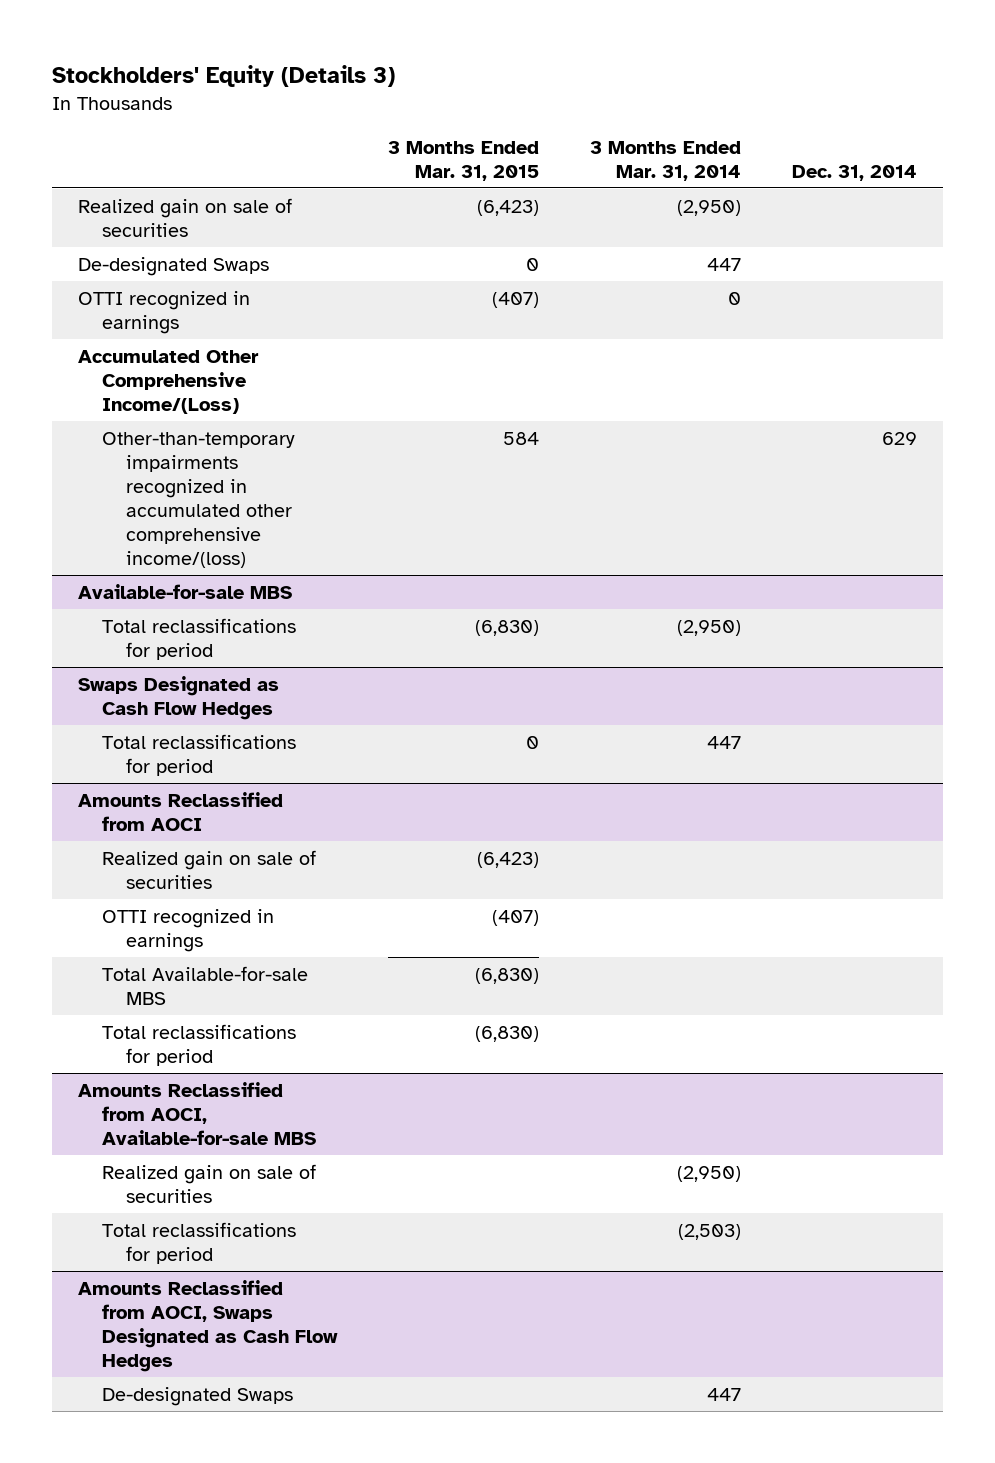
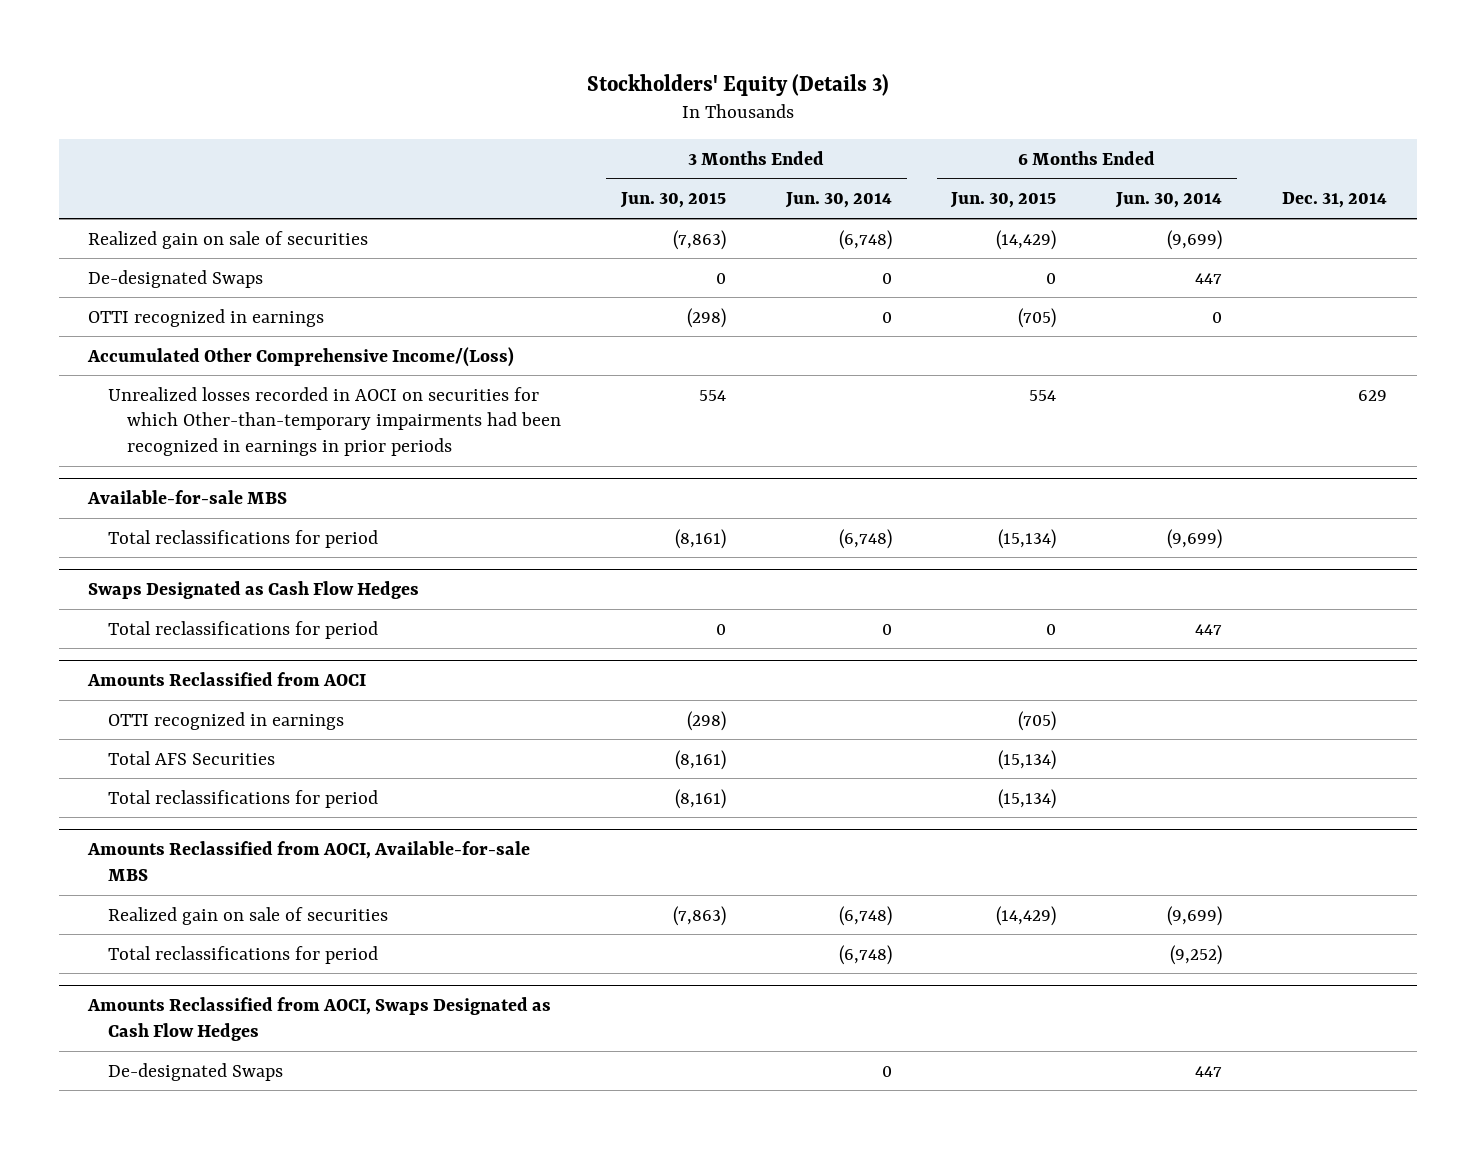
- | 3 Months Ended Mar. 31, 2015 | 3 Months Ended Mar. 31, 2014 | Dec. 31, 2014
+ | 3 Months Ended Jun. 30, 2015 | 3 Months Ended Jun. 30, 2014 | 6 Months Ended Jun. 30, 2015 | 6 Months Ended Jun. 30, 2014 | Dec. 31, 2014
- Other-than-temporary impairments recognized in accumulated other comprehensive income/(loss) | 584 | | 629
+ Unrealized losses recorded in AOCI on securities for which Other-than-temporary impairments had been recognized in earnings in prior periods | 554 | | 554 | | 629
@ Amounts Reclassified from AOCI
- Realized gain on sale of securities | (6,423) | |
- Total Available-for-sale MBS | (6,830) | |
+ Total AFS Securities | (8,161) | | (15,134) | |

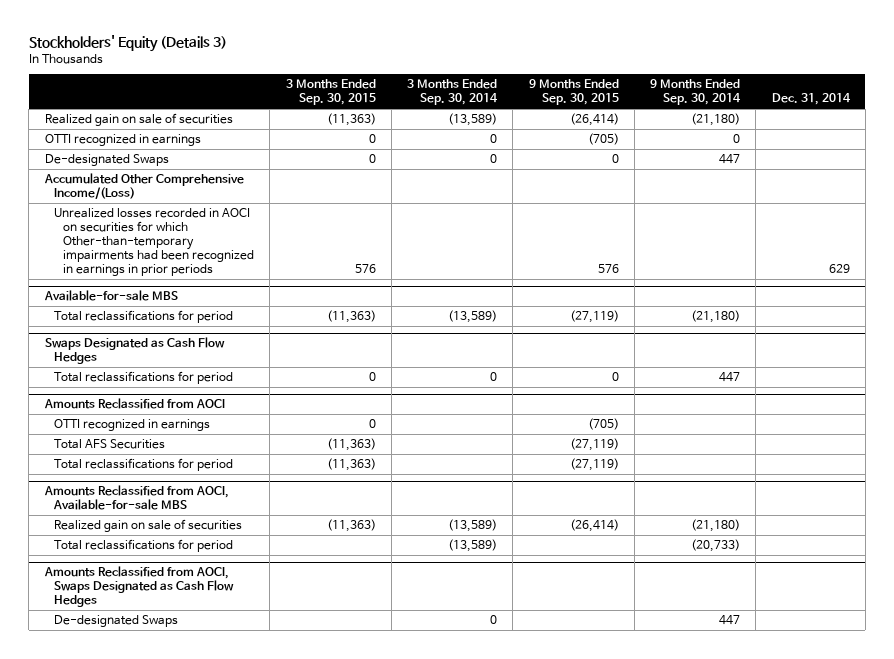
- | 3 Months Ended Jun. 30, 2015 | 3 Months Ended Jun. 30, 2014 | 6 Months Ended Jun. 30, 2015 | 6 Months Ended Jun. 30, 2014 | Dec. 31, 2014
+ | 3 Months Ended Sep. 30, 2015 | 3 Months Ended Sep. 30, 2014 | 9 Months Ended Sep. 30, 2015 | 9 Months Ended Sep. 30, 2014 | Dec. 31, 2014
moved down: De-designated Swaps | 0 | 0 | 0 | 447 |

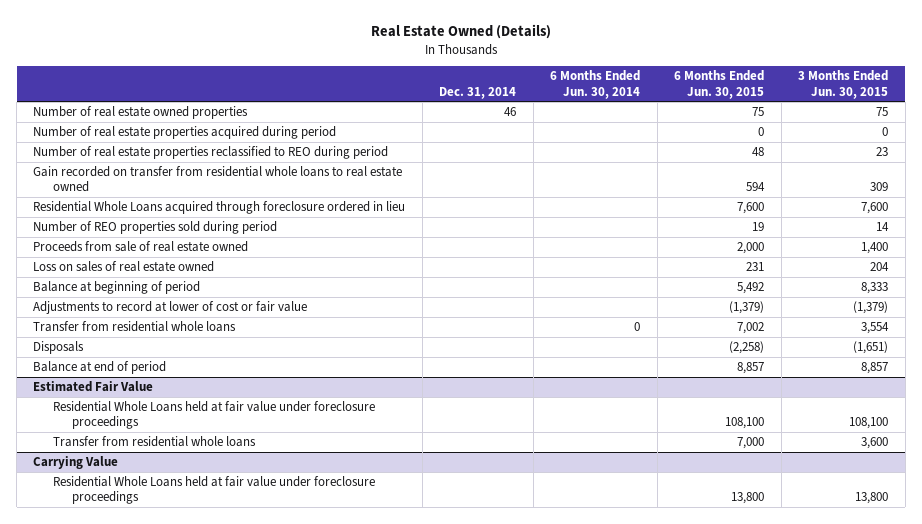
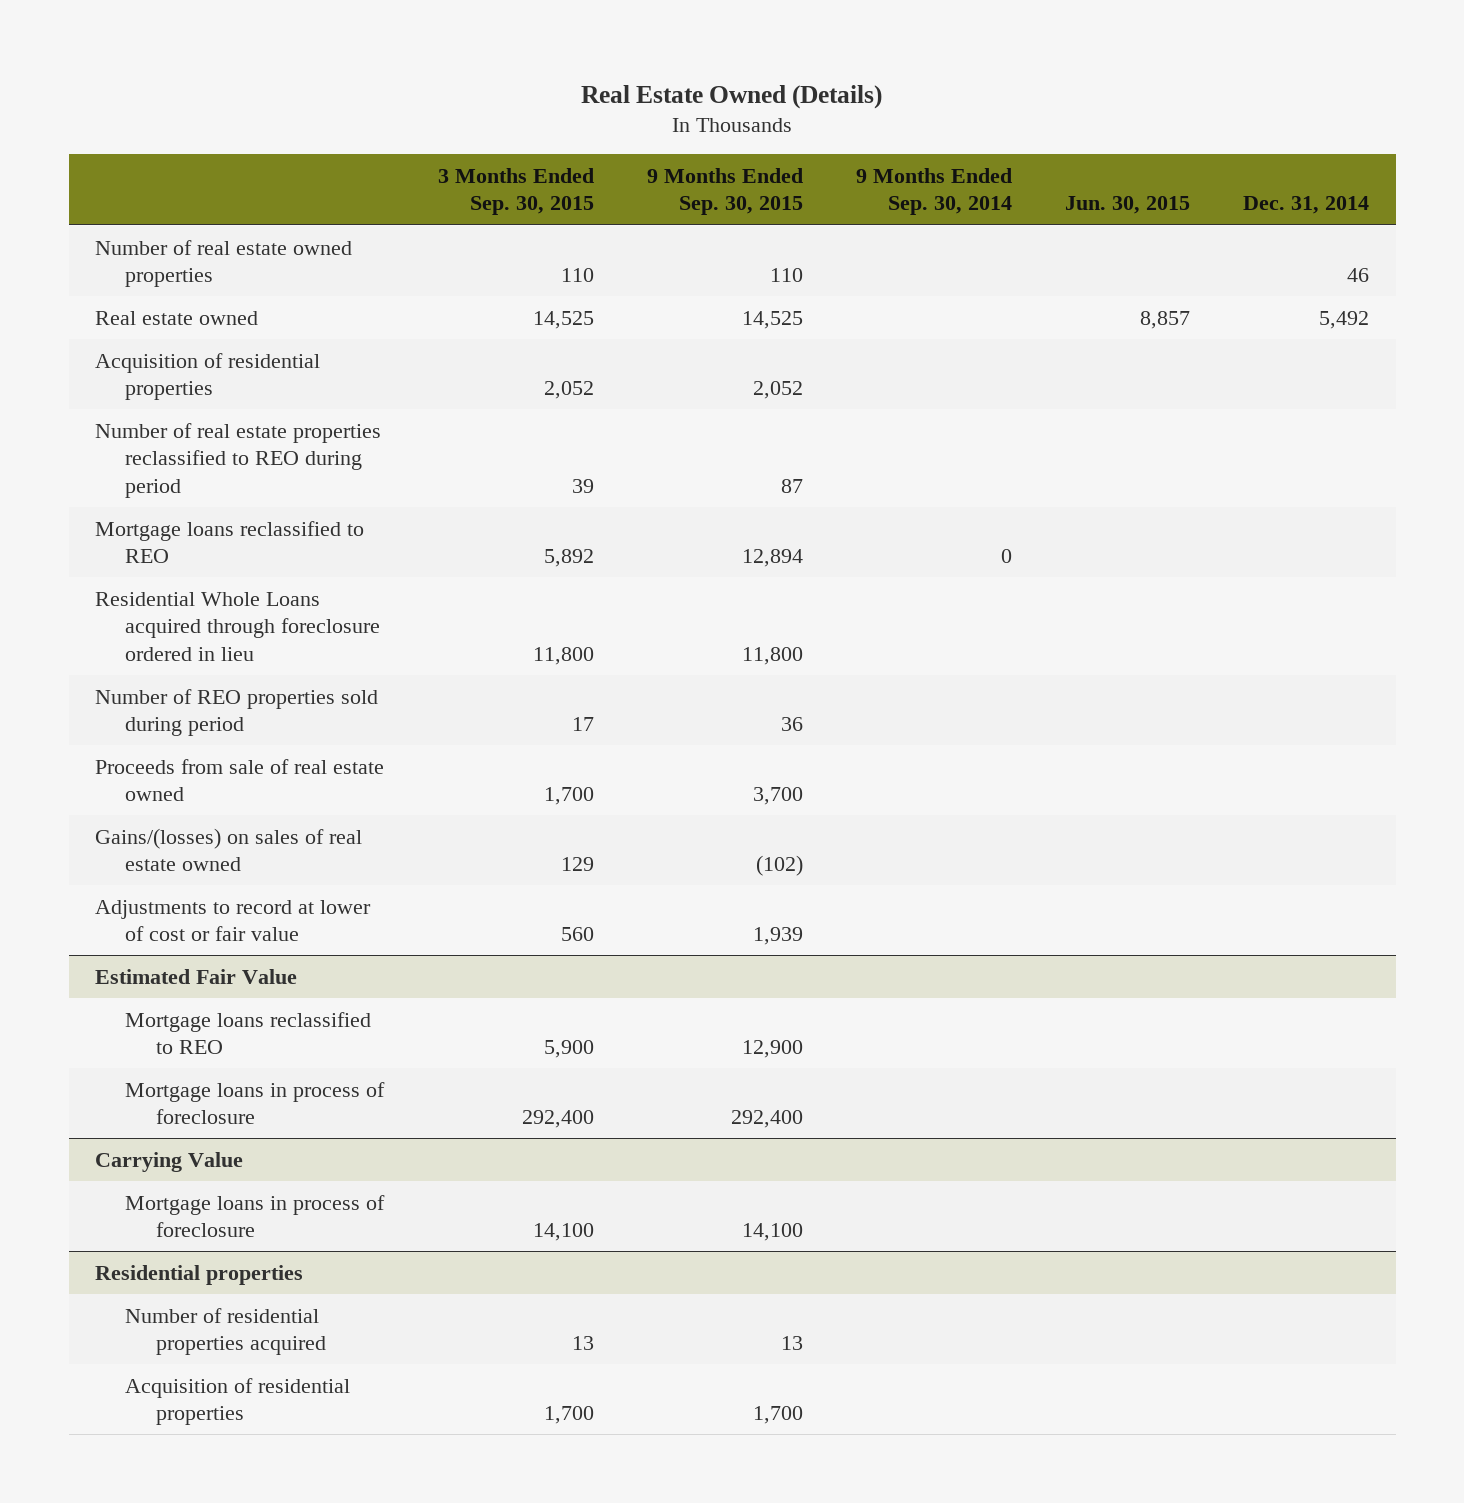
- | Dec. 31, 2014 | 6 Months Ended Jun. 30, 2014 | 6 Months Ended Jun. 30, 2015 | 3 Months Ended Jun. 30, 2015
+ | 3 Months Ended Sep. 30, 2015 | 9 Months Ended Sep. 30, 2015 | 9 Months Ended Sep. 30, 2014 | Jun. 30, 2015 | Dec. 31, 2014
- Number of real estate properties acquired during period | | | 0 | 0
+ Real estate owned | 14,525 | 14,525 | | 8,857 | 5,492
+ Acquisition of residential properties | 2,052 | 2,052 | | |
- Gain recorded on transfer from residential whole loans to real estate owned | | | 594 | 309
+ Mortgage loans reclassified to REO | 5,892 | 12,894 | 0 | |
- Loss on sales of real estate owned | | | 231 | 204
- Balance at beginning of period | | | 5,492 | 8,333
+ Gains/(losses) on sales of real estate owned | 129 | (102) | | |
- Transfer from residential whole loans | | 0 | 7,002 | 3,554
- Disposals | | | (2,258) | (1,651)
- Balance at end of period | | | 8,857 | 8,857
@ Estimated Fair Value
- Residential Whole Loans held at fair value under foreclosure proceedings | | | 108,100 | 108,100
- Transfer from residential whole loans | | | 7,000 | 3,600
+ Mortgage loans reclassified to REO | 5,900 | 12,900 | | |
+ Mortgage loans in process of foreclosure | 292,400 | 292,400 | | |
@ Carrying Value
- Residential Whole Loans held at fair value under foreclosure proceedings | | | 13,800 | 13,800
+ Mortgage loans in process of foreclosure | 14,100 | 14,100 | | |
+ Residential properties
+ Number of residential properties acquired | 13 | 13 | | |
+ Acquisition of residential properties | 1,700 | 1,700 | | |

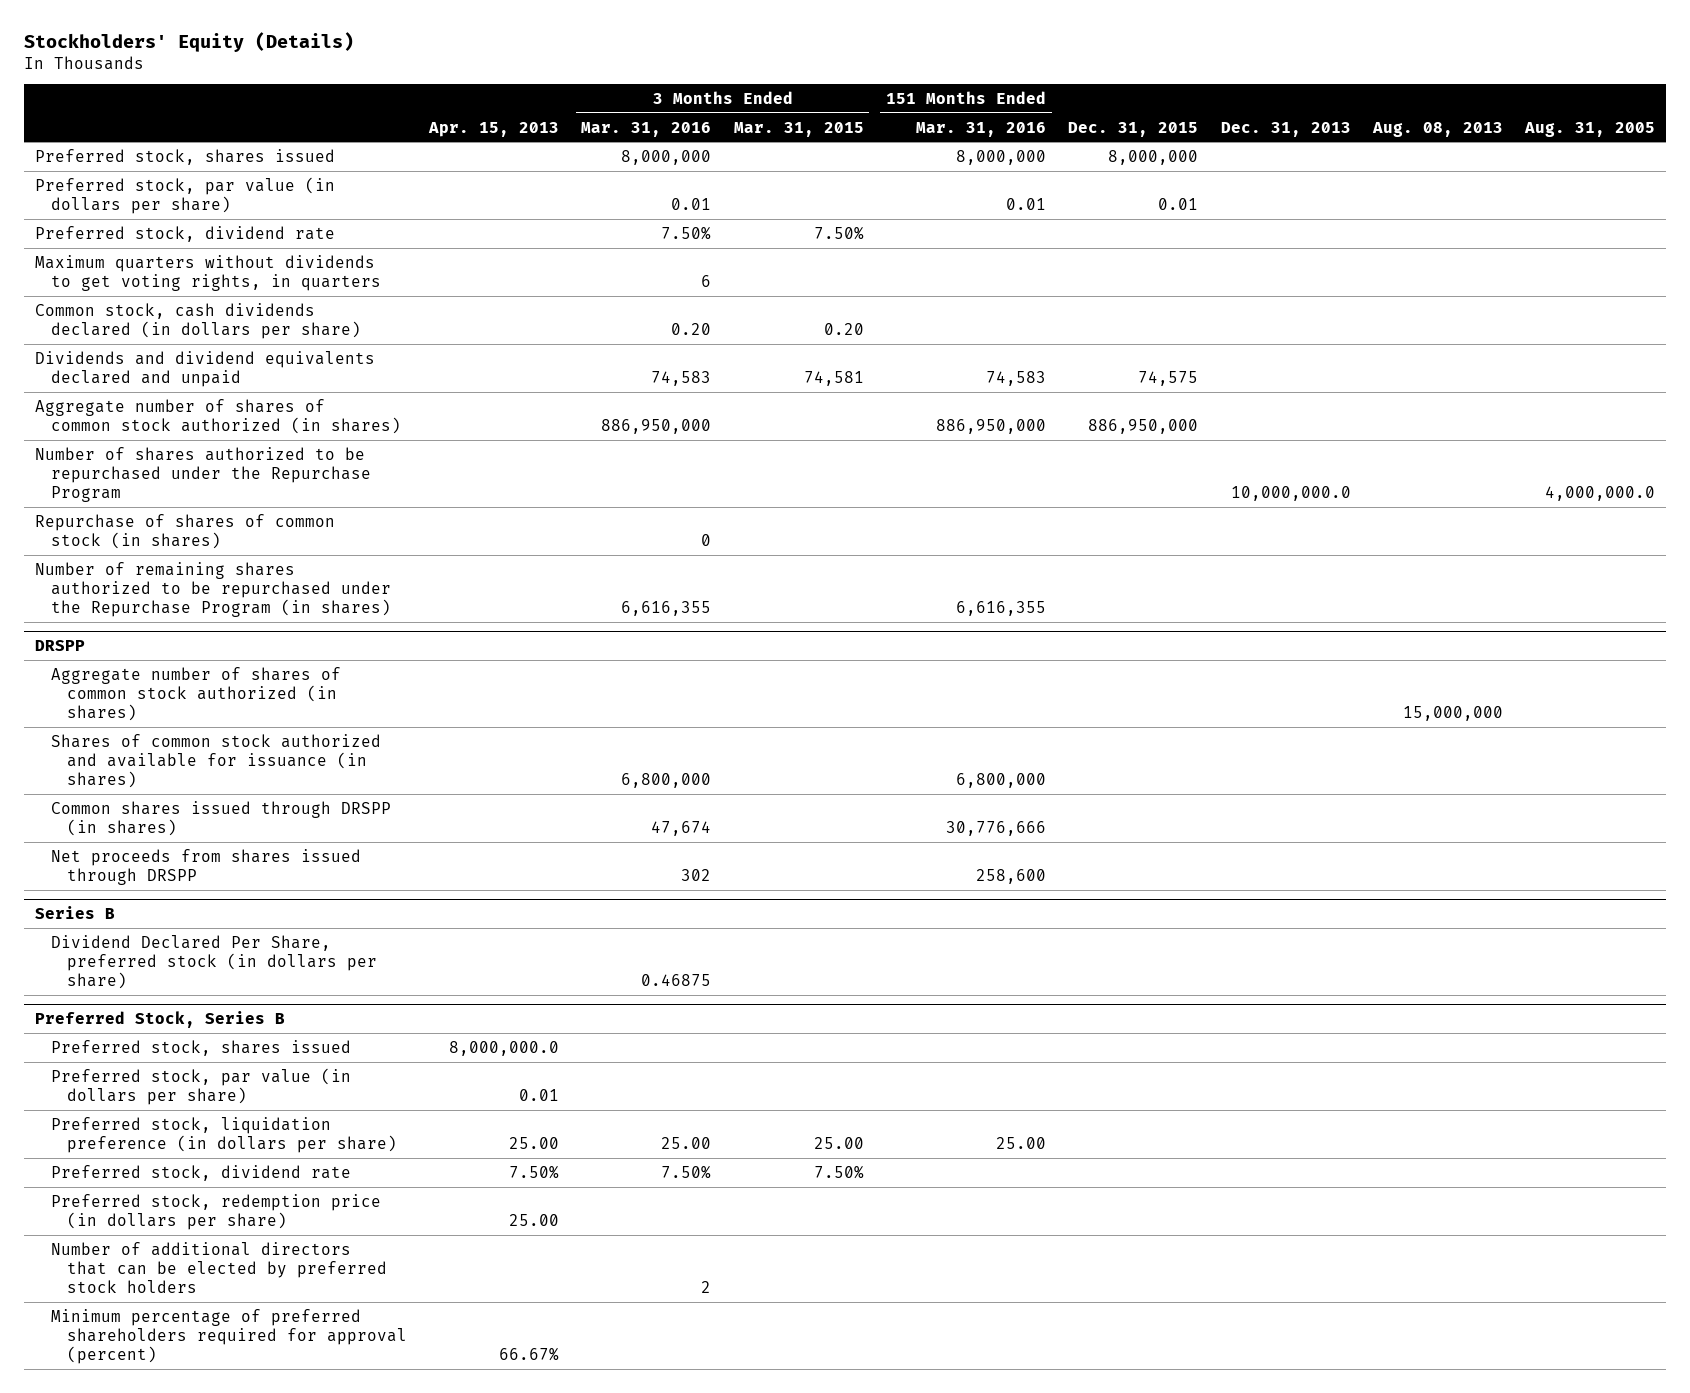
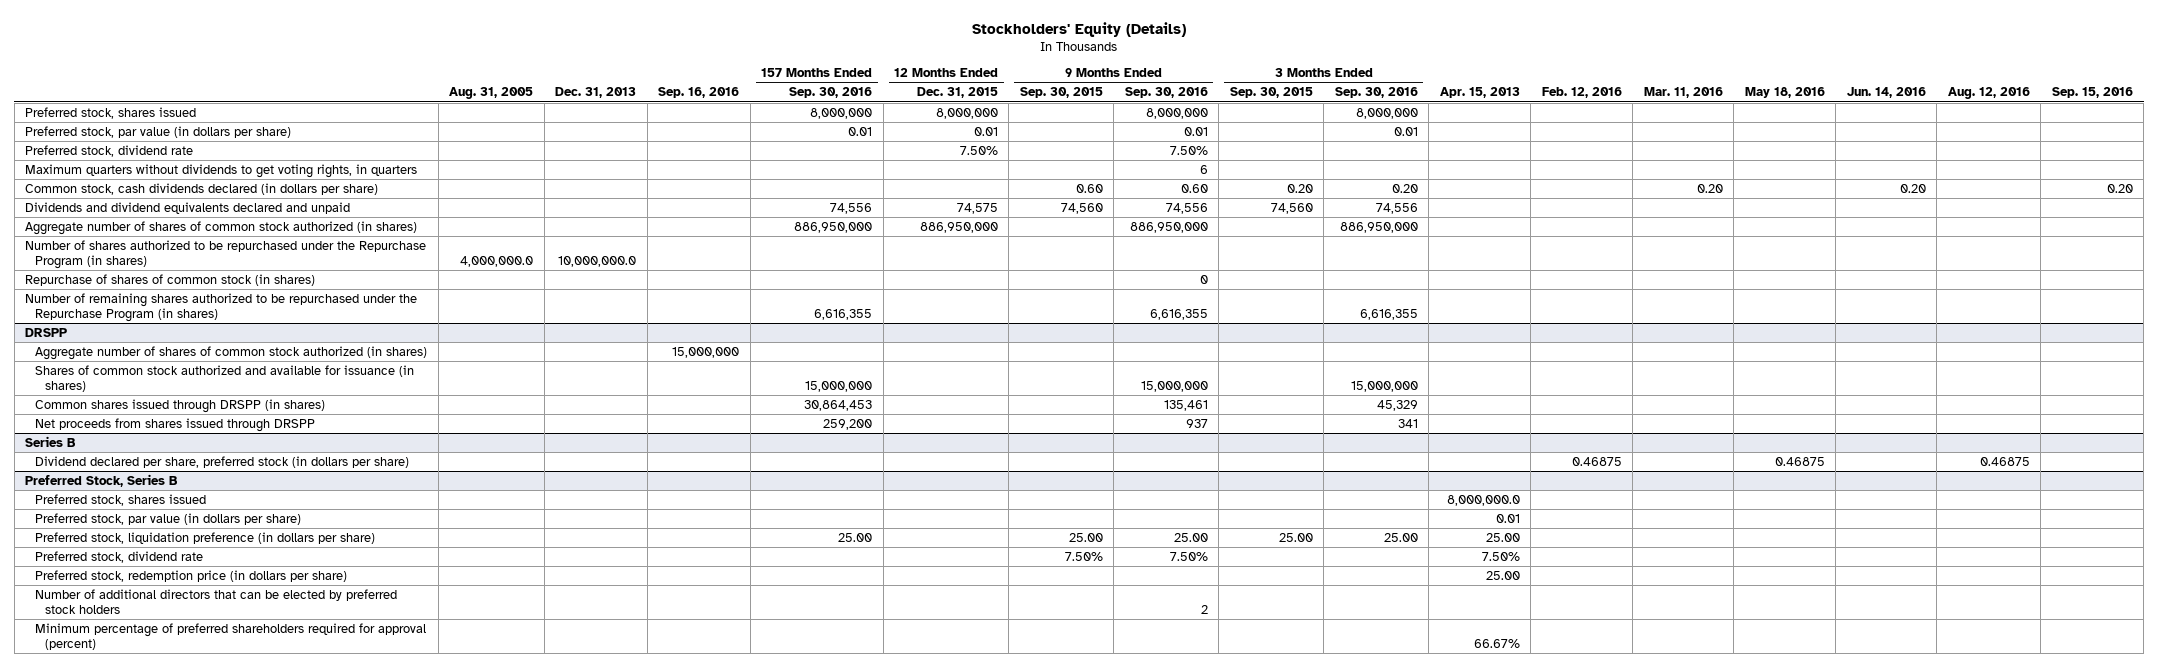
- | Apr. 15, 2013 | 3 Months Ended Mar. 31, 2016 | 3 Months Ended Mar. 31, 2015 | 151 Months Ended Mar. 31, 2016 | Dec. 31, 2015 | Dec. 31, 2013 | Aug. 08, 2013 | Aug. 31, 2005
+ | Aug. 31, 2005 | Dec. 31, 2013 | Sep. 16, 2016 | 157 Months Ended Sep. 30, 2016 | 12 Months Ended Dec. 31, 2015 | 9 Months Ended Sep. 30, 2015 | 9 Months Ended Sep. 30, 2016 | 3 Months Ended Sep. 30, 2015 | 3 Months Ended Sep. 30, 2016 | Apr. 15, 2013 | Feb. 12, 2016 | Mar. 11, 2016 | May 18, 2016 | Jun. 14, 2016 | Aug. 12, 2016 | Sep. 15, 2016
- Number of shares authorized to be repurchased under the Repurchase Program | | | | | | 10,000,000.0 | | 4,000,000.0
+ Number of shares authorized to be repurchased under the Repurchase Program (in shares) | 4,000,000.0 | 10,000,000.0 | | | | | | | | | | | | | |
@ Series B
- Dividend Declared Per Share, preferred stock (in dollars per share) | | 0.46875 | | | | | |
+ Dividend declared per share, preferred stock (in dollars per share) | | | | | | | | | | | 0.46875 | | 0.46875 | | 0.46875 |

